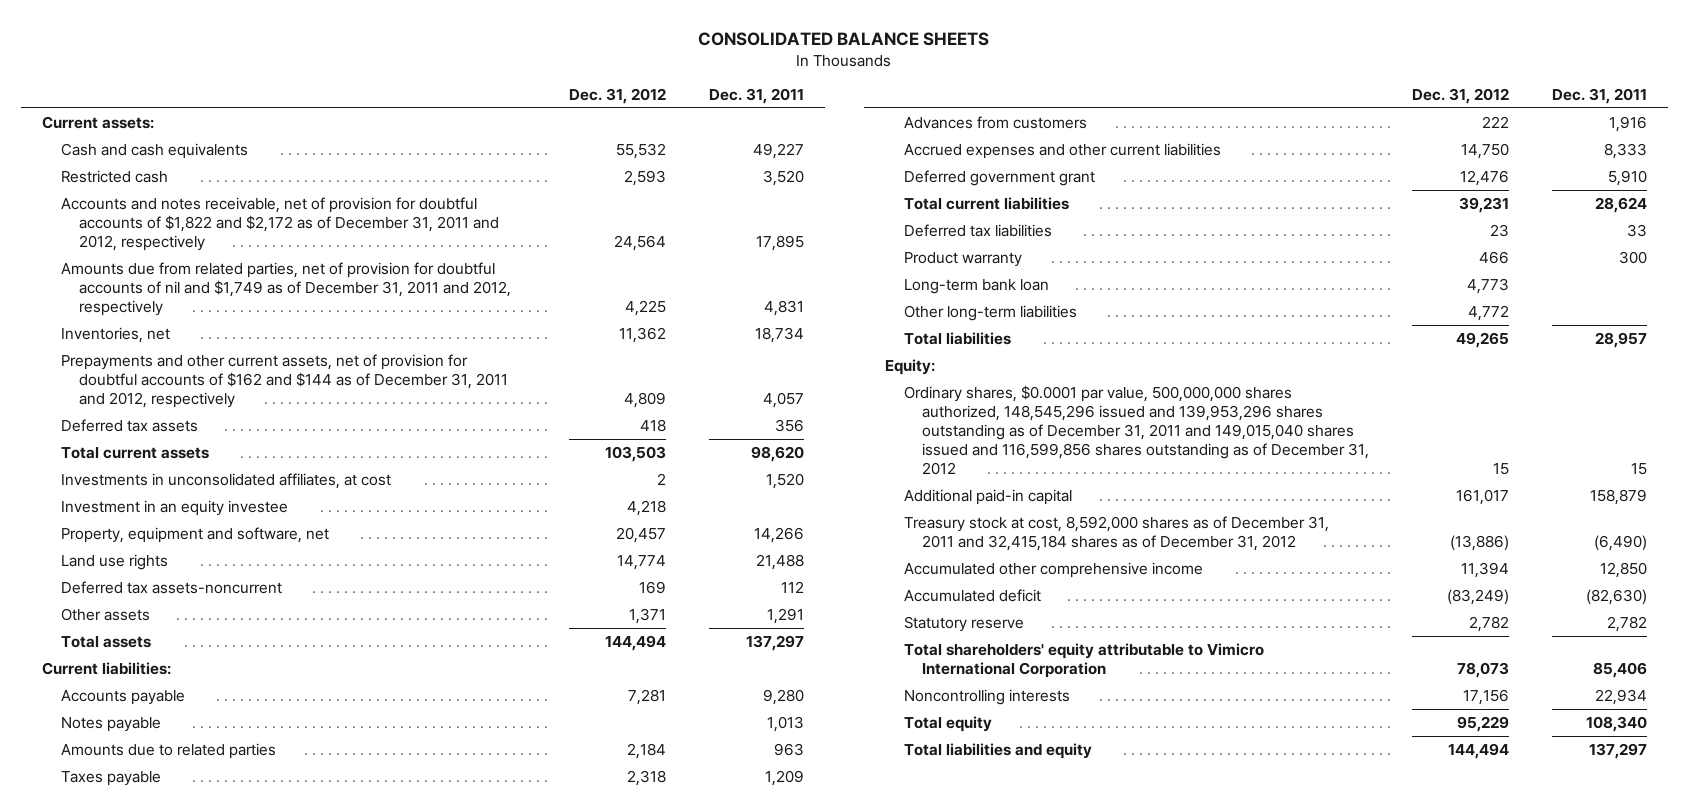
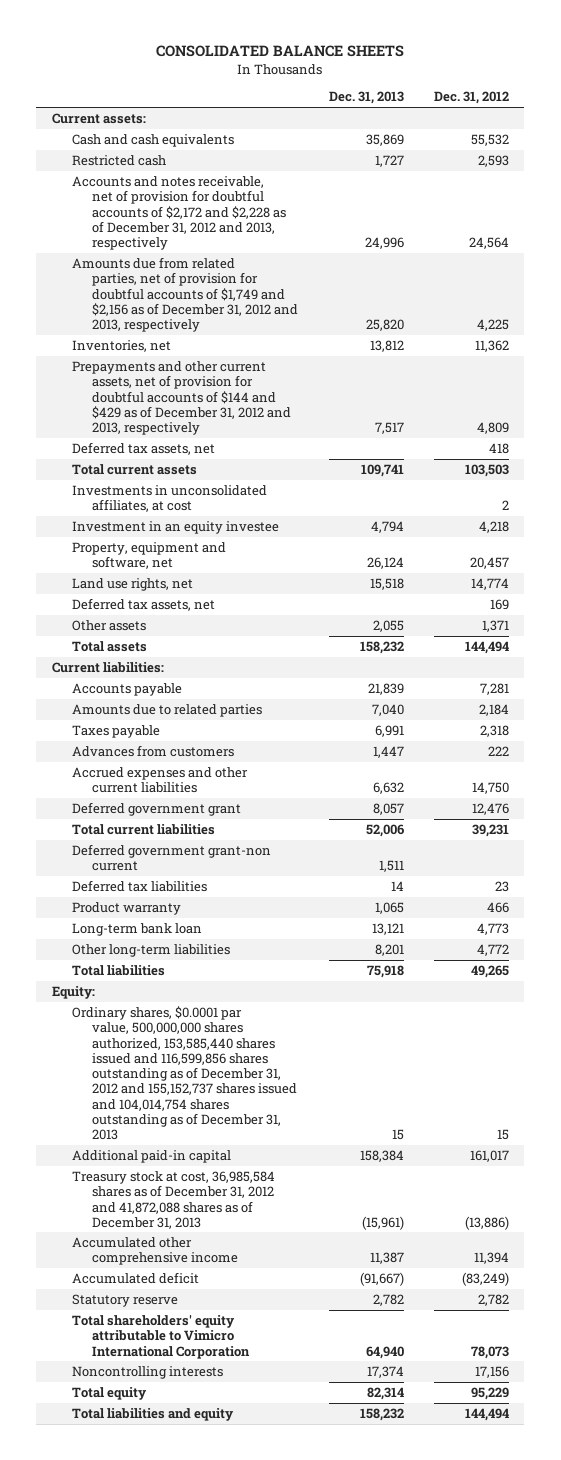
- | Dec. 31, 2012 | Dec. 31, 2011
+ | Dec. 31, 2013 | Dec. 31, 2012
- Accounts and notes receivable, net of provision for doubtful accounts of $1,822 and $2,172 as of December 31, 2011 and 2012, respectively | 24,564 | 17,895
- Amounts due from related parties, net of provision for doubtful accounts of nil and $1,749 as of December 31, 2011 and 2012, respectively | 4,225 | 4,831
+ Accounts and notes receivable, net of provision for doubtful accounts of $2,172 and $2,228 as of December 31, 2012 and 2013, respectively | 24,996 | 24,564
+ Amounts due from related parties, net of provision for doubtful accounts of $1,749 and $2,156 as of December 31, 2012 and 2013, respectively | 25,820 | 4,225
- Prepayments and other current assets, net of provision for doubtful accounts of $162 and $144 as of December 31, 2011 and 2012, respectively | 4,809 | 4,057
- Deferred tax assets | 418 | 356
+ Prepayments and other current assets, net of provision for doubtful accounts of $144 and $429 as of December 31, 2012 and 2013, respectively | 7,517 | 4,809
+ Deferred tax assets, net | | 418
- Land use rights | 14,774 | 21,488
- Deferred tax assets-noncurrent | 169 | 112
+ Land use rights, net | 15,518 | 14,774
+ Deferred tax assets, net | | 169
- Notes payable | | 1,013
+ Deferred government grant-non current | 1,511 |
- Ordinary shares, $0.0001 par value, 500,000,000 shares authorized, 148,545,296 issued and 139,953,296 shares outstanding as of December 31, 2011 and 149,015,040 shares issued and 116,599,856 shares outstanding as of December 31, 2012 | 15 | 15
+ Ordinary shares, $0.0001 par value, 500,000,000 shares authorized, 153,585,440 shares issued and 116,599,856 shares outstanding as of December 31, 2012 and 155,152,737 shares issued and 104,014,754 shares outstanding as of December 31, 2013 | 15 | 15
- Treasury stock at cost, 8,592,000 shares as of December 31, 2011 and 32,415,184 shares as of December 31, 2012 | (13,886) | (6,490)
+ Treasury stock at cost, 36,985,584 shares as of December 31, 2012 and 41,872,088 shares as of December 31, 2013 | (15,961) | (13,886)

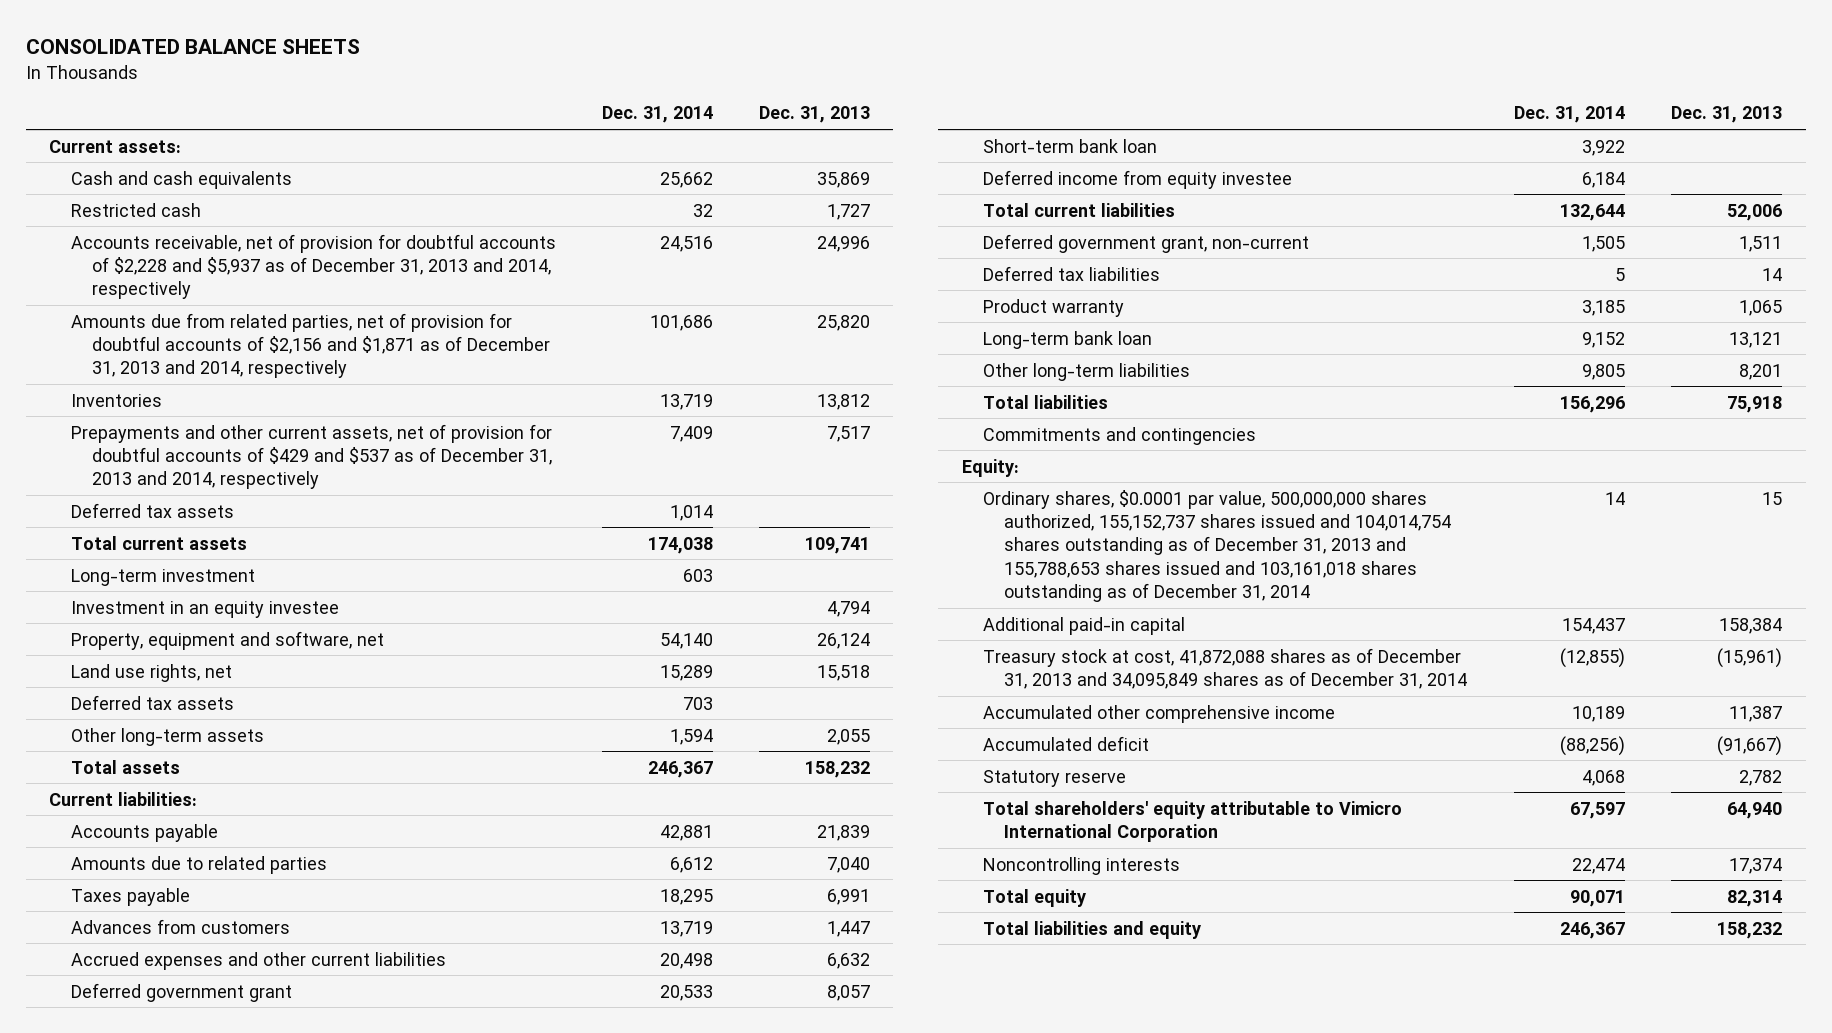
- | Dec. 31, 2013 | Dec. 31, 2012
+ | Dec. 31, 2014 | Dec. 31, 2013
- Accounts and notes receivable, net of provision for doubtful accounts of $2,172 and $2,228 as of December 31, 2012 and 2013, respectively | 24,996 | 24,564
- Amounts due from related parties, net of provision for doubtful accounts of $1,749 and $2,156 as of December 31, 2012 and 2013, respectively | 25,820 | 4,225
- Inventories, net | 13,812 | 11,362
- Prepayments and other current assets, net of provision for doubtful accounts of $144 and $429 as of December 31, 2012 and 2013, respectively | 7,517 | 4,809
- Deferred tax assets, net | | 418
+ Accounts receivable, net of provision for doubtful accounts of $2,228 and $5,937 as of December 31, 2013 and 2014, respectively | 24,516 | 24,996
+ Amounts due from related parties, net of provision for doubtful accounts of $2,156 and $1,871 as of December 31, 2013 and 2014, respectively | 101,686 | 25,820
+ Inventories | 13,719 | 13,812
+ Prepayments and other current assets, net of provision for doubtful accounts of $429 and $537 as of December 31, 2013 and 2014, respectively | 7,409 | 7,517
+ Deferred tax assets | 1,014 |
- Investments in unconsolidated affiliates, at cost | | 2
+ Long-term investment | 603 |
- Deferred tax assets, net | | 169
- Other assets | 2,055 | 1,371
+ Deferred tax assets | 703 |
+ Other long-term assets | 1,594 | 2,055
+ Short-term bank loan | 3,922 |
+ Deferred income from equity investee | 6,184 |
- Deferred government grant-non current | 1,511 |
+ Deferred government grant, non-current | 1,505 | 1,511
+ Commitments and contingencies
- Ordinary shares, $0.0001 par value, 500,000,000 shares authorized, 153,585,440 shares issued and 116,599,856 shares outstanding as of December 31, 2012 and 155,152,737 shares issued and 104,014,754 shares outstanding as of December 31, 2013 | 15 | 15
+ Ordinary shares, $0.0001 par value, 500,000,000 shares authorized, 155,152,737 shares issued and 104,014,754 shares outstanding as of December 31, 2013 and 155,788,653 shares issued and 103,161,018 shares outstanding as of December 31, 2014 | 14 | 15
- Treasury stock at cost, 36,985,584 shares as of December 31, 2012 and 41,872,088 shares as of December 31, 2013 | (15,961) | (13,886)
+ Treasury stock at cost, 41,872,088 shares as of December 31, 2013 and 34,095,849 shares as of December 31, 2014 | (12,855) | (15,961)

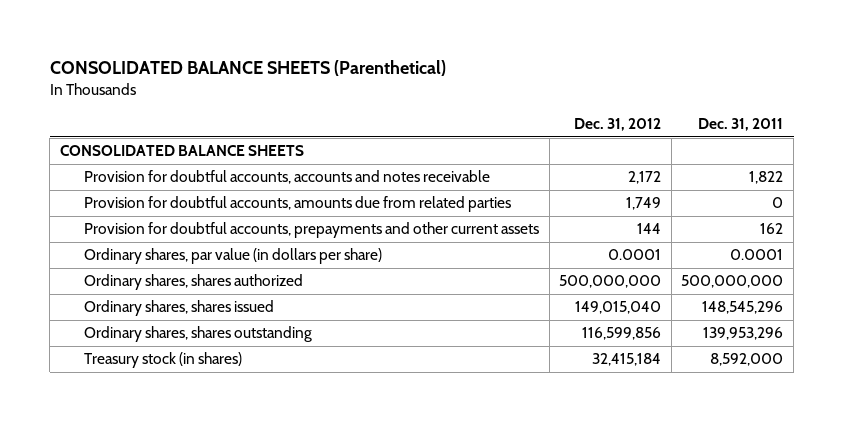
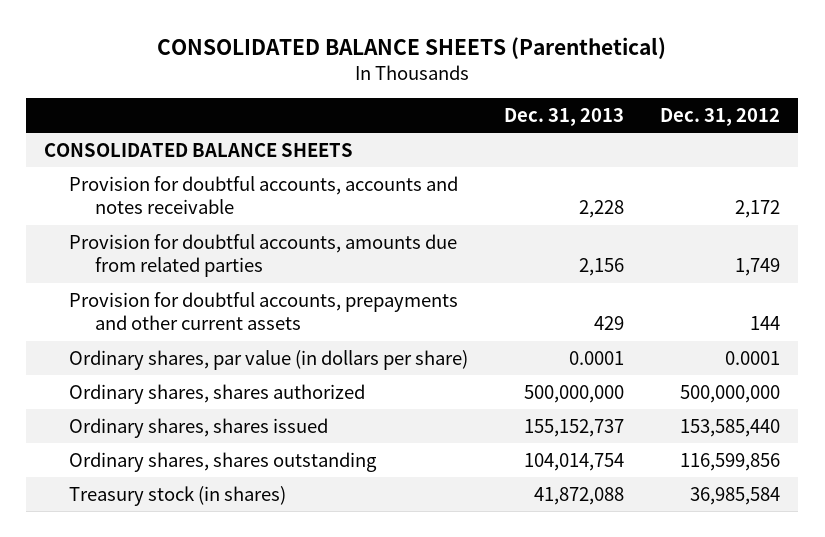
- | Dec. 31, 2012 | Dec. 31, 2011
+ | Dec. 31, 2013 | Dec. 31, 2012
- Ordinary shares, shares issued | 149,015,040 | 148,545,296
+ Ordinary shares, shares issued | 155,152,737 | 153,585,440
- Treasury stock (in shares) | 32,415,184 | 8,592,000
+ Treasury stock (in shares) | 41,872,088 | 36,985,584

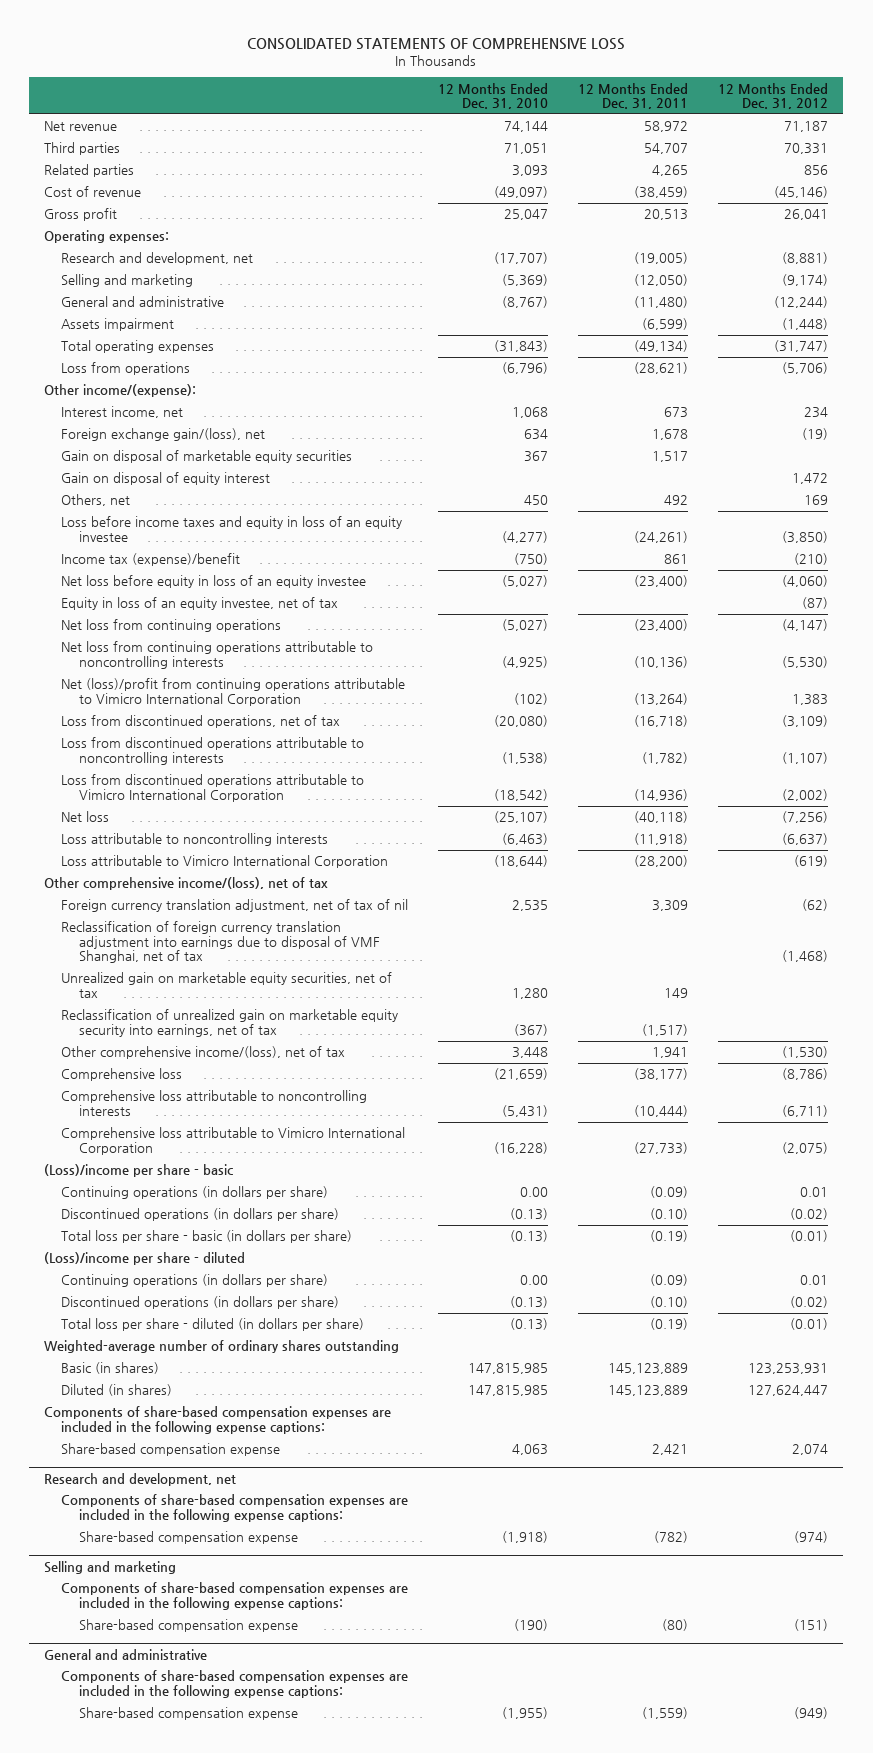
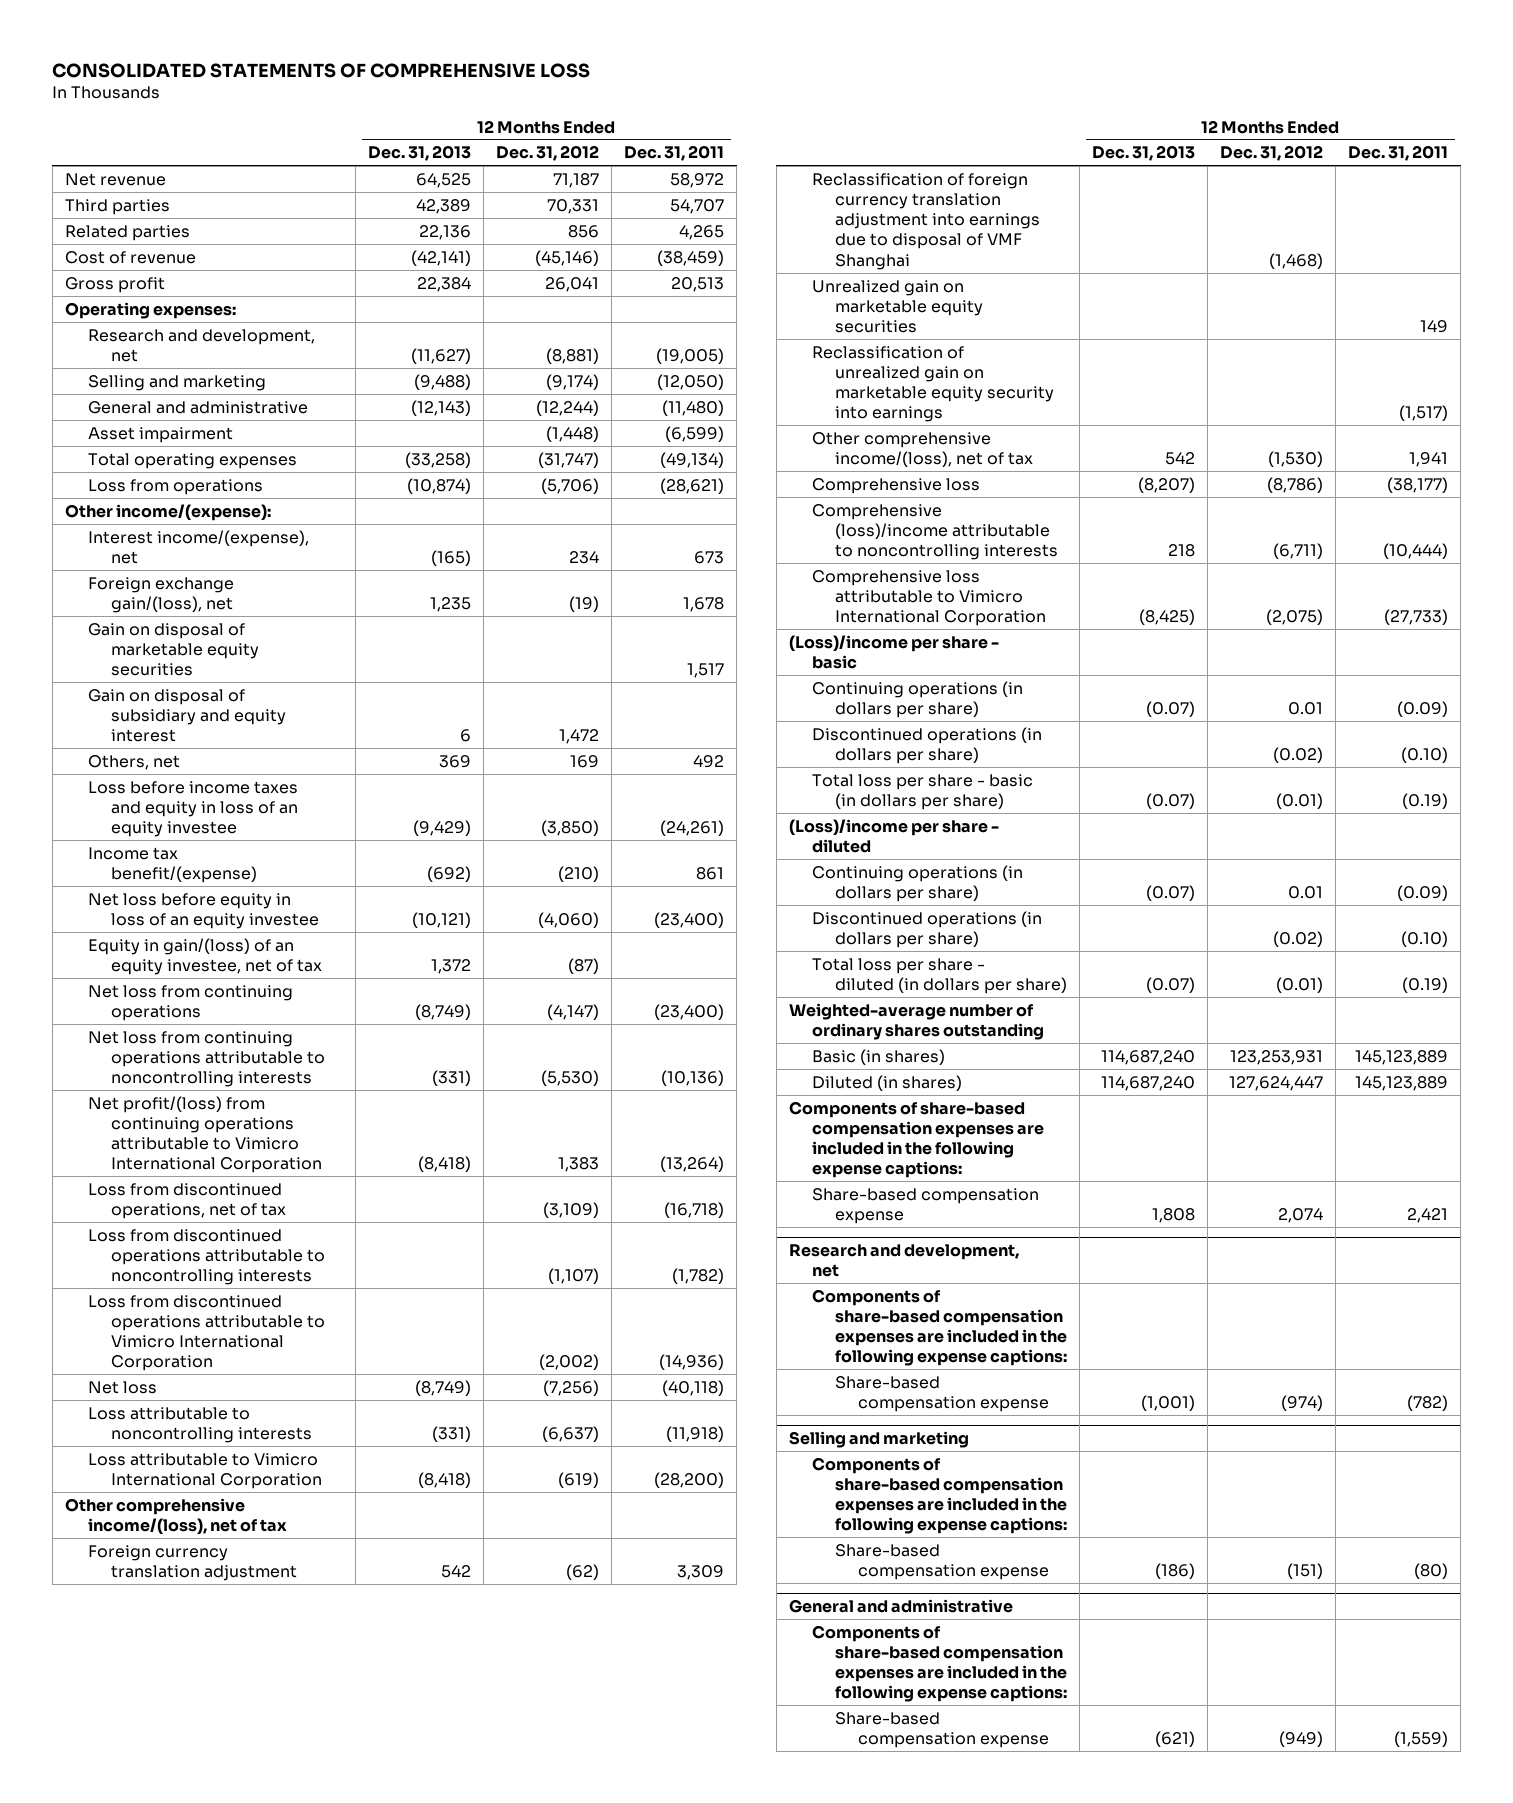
- | 12 Months Ended Dec. 31, 2010 | 12 Months Ended Dec. 31, 2011 | 12 Months Ended Dec. 31, 2012
+ | 12 Months Ended Dec. 31, 2013 | 12 Months Ended Dec. 31, 2012 | 12 Months Ended Dec. 31, 2011
- Assets impairment | | (6,599) | (1,448)
+ Asset impairment | | (1,448) | (6,599)
- Interest income, net | 1,068 | 673 | 234
+ Interest income/(expense), net | (165) | 234 | 673
- Gain on disposal of equity interest | | | 1,472
+ Gain on disposal of subsidiary and equity interest | 6 | 1,472 |
- Income tax (expense)/benefit | (750) | 861 | (210)
+ Income tax benefit/(expense) | (692) | (210) | 861
- Equity in loss of an equity investee, net of tax | | | (87)
+ Equity in gain/(loss) of an equity investee, net of tax | 1,372 | (87) |
- Net (loss)/profit from continuing operations attributable to Vimicro International Corporation | (102) | (13,264) | 1,383
+ Net profit/(loss) from continuing operations attributable to Vimicro International Corporation | (8,418) | 1,383 | (13,264)
- Foreign currency translation adjustment, net of tax of nil | 2,535 | 3,309 | (62)
- Reclassification of foreign currency translation adjustment into earnings due to disposal of VMF Shanghai, net of tax | | | (1,468)
- Unrealized gain on marketable equity securities, net of tax | 1,280 | 149 |
- Reclassification of unrealized gain on marketable equity security into earnings, net of tax | (367) | (1,517) |
+ Foreign currency translation adjustment | 542 | (62) | 3,309
+ Reclassification of foreign currency translation adjustment into earnings due to disposal of VMF Shanghai | | (1,468) |
+ Unrealized gain on marketable equity securities | | | 149
+ Reclassification of unrealized gain on marketable equity security into earnings | | | (1,517)
- Comprehensive loss attributable to noncontrolling interests | (5,431) | (10,444) | (6,711)
+ Comprehensive (loss)/income attributable to noncontrolling interests | 218 | (6,711) | (10,444)

